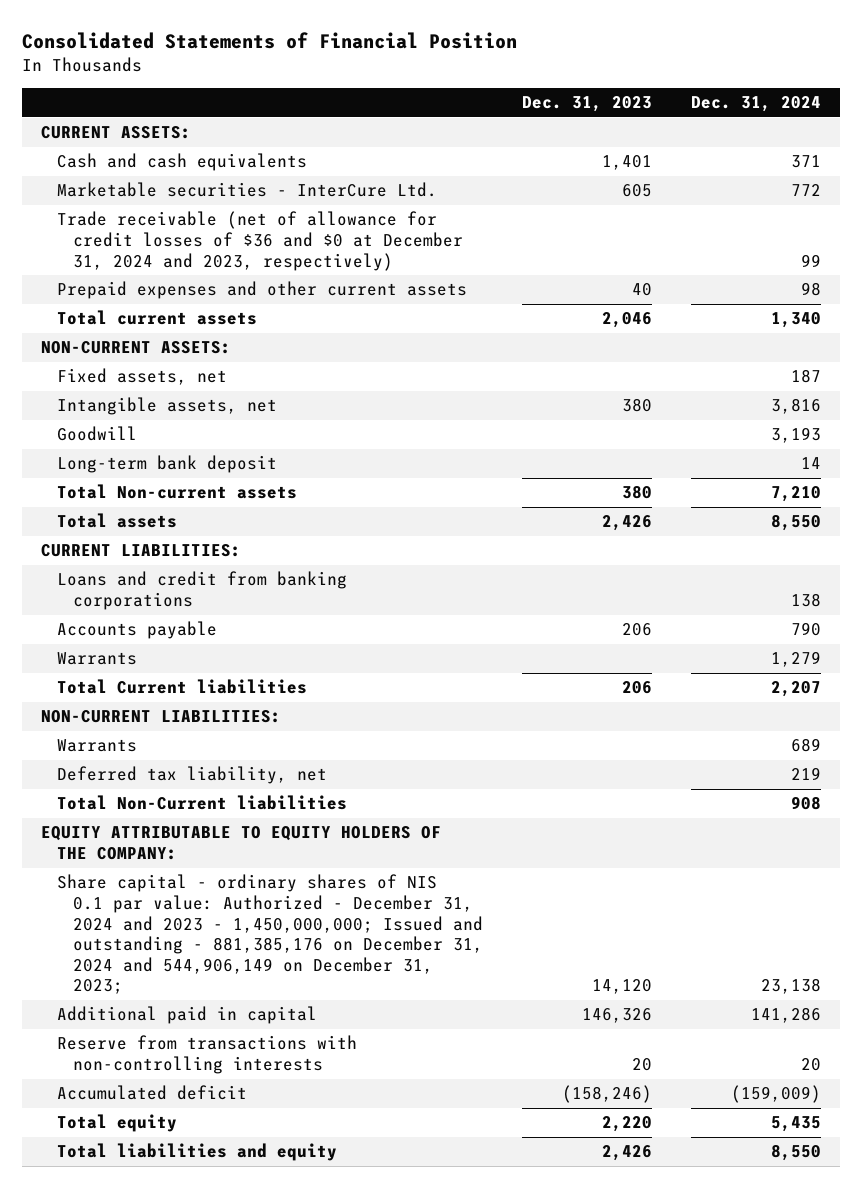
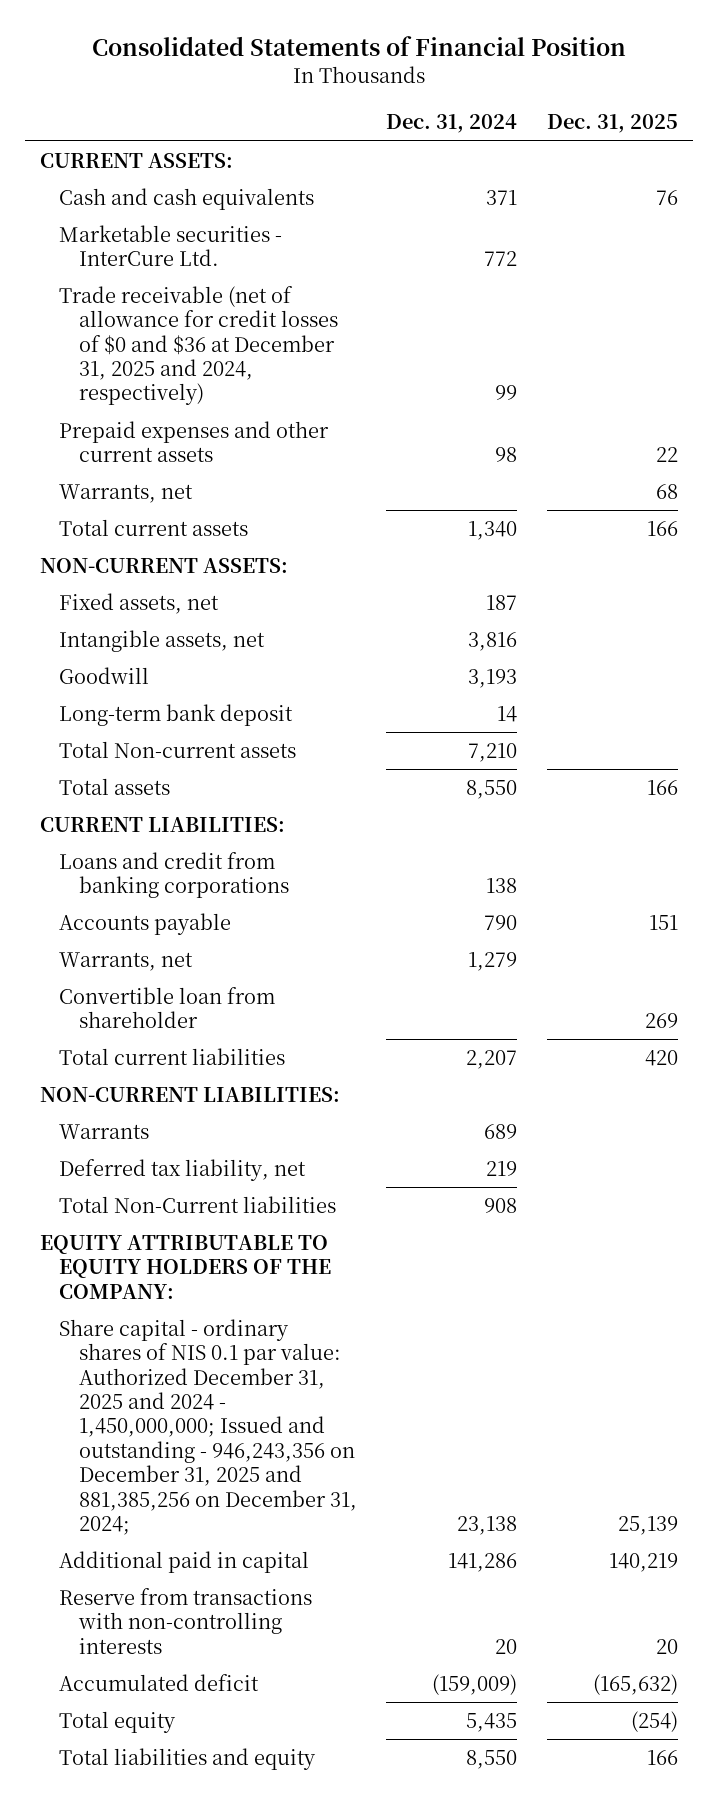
- | Dec. 31, 2023 | Dec. 31, 2024
+ | Dec. 31, 2024 | Dec. 31, 2025
- Trade receivable (net of allowance for credit losses of $36 and $0 at December 31, 2024 and 2023, respectively) | | 99
+ Trade receivable (net of allowance for credit losses of $0 and $36 at December 31, 2025 and 2024, respectively) | 99 |
+ Warrants, net | | 68
- Warrants | | 1,279
- Total Current liabilities | 206 | 2,207
+ Warrants, net | 1,279 |
+ Convertible loan from shareholder | | 269
+ Total current liabilities | 2,207 | 420
- Share capital - ordinary shares of NIS 0.1 par value: Authorized - December 31, 2024 and 2023 - 1,450,000,000; Issued and outstanding - 881,385,176 on December 31, 2024 and 544,906,149 on December 31, 2023; | 14,120 | 23,138
+ Share capital - ordinary shares of NIS 0.1 par value: Authorized December 31, 2025 and 2024 - 1,450,000,000; Issued and outstanding - 946,243,356 on December 31, 2025 and 881,385,256 on December 31, 2024; | 23,138 | 25,139

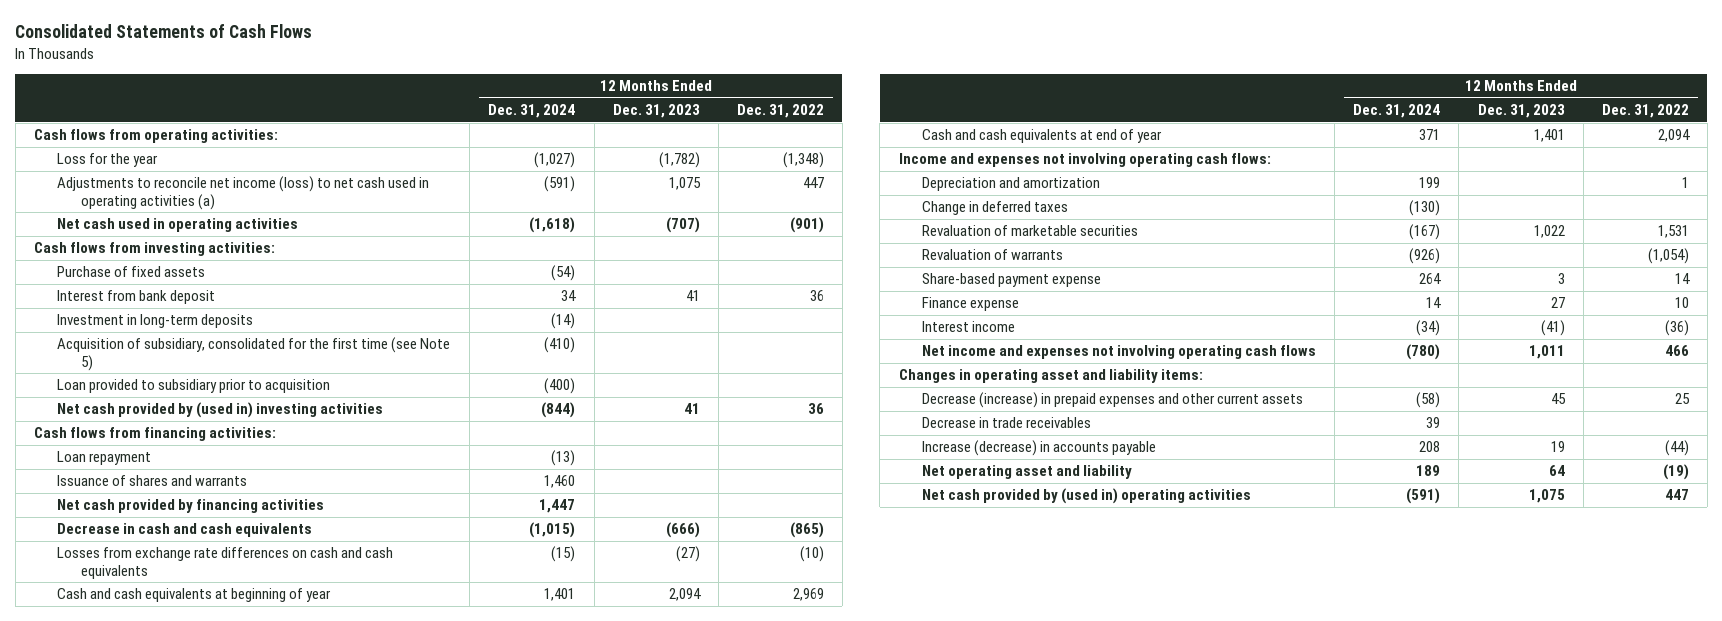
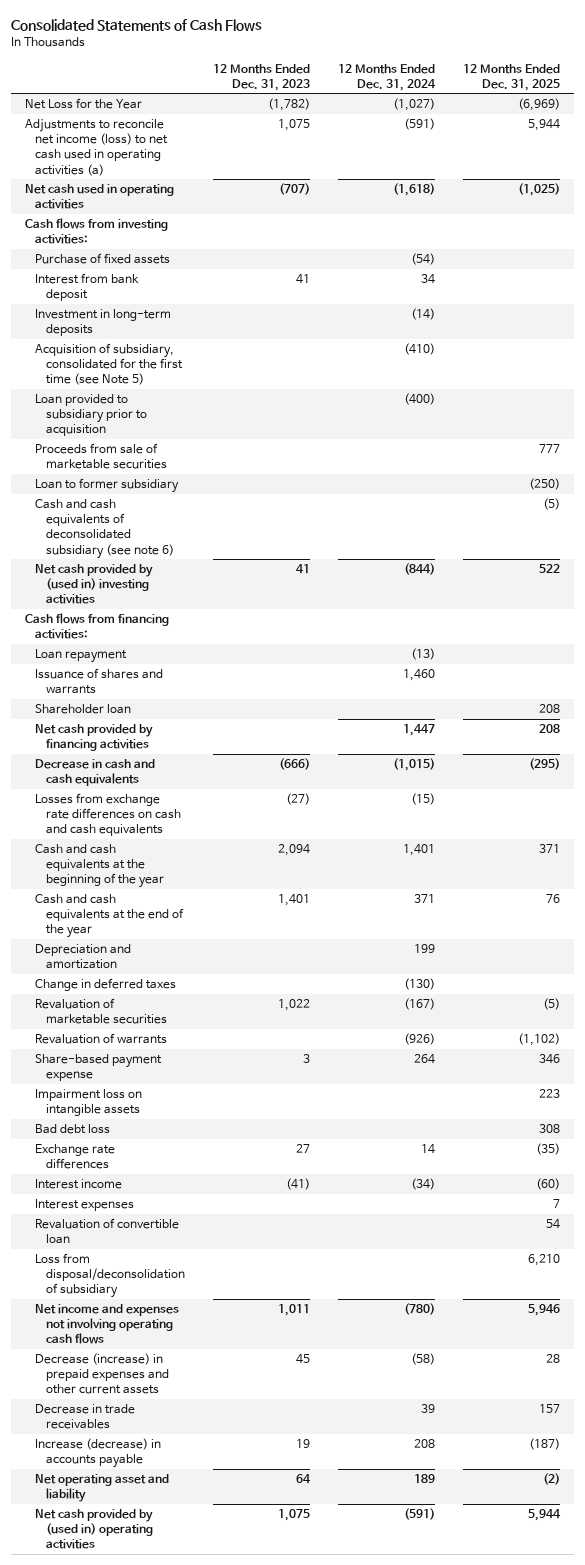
- | 12 Months Ended Dec. 31, 2024 | 12 Months Ended Dec. 31, 2023 | 12 Months Ended Dec. 31, 2022
+ | 12 Months Ended Dec. 31, 2023 | 12 Months Ended Dec. 31, 2024 | 12 Months Ended Dec. 31, 2025
- Cash flows from operating activities:
- Loss for the year | (1,027) | (1,782) | (1,348)
+ Net Loss for the Year | (1,782) | (1,027) | (6,969)
+ Proceeds from sale of marketable securities | | | 777
+ Loan to former subsidiary | | | (250)
+ Cash and cash equivalents of deconsolidated subsidiary (see note 6) | | | (5)
+ Shareholder loan | | | 208
- Cash and cash equivalents at beginning of year | 1,401 | 2,094 | 2,969
- Cash and cash equivalents at end of year | 371 | 1,401 | 2,094
- Income and expenses not involving operating cash flows:
+ Cash and cash equivalents at the beginning of the year | 2,094 | 1,401 | 371
+ Cash and cash equivalents at the end of the year | 1,401 | 371 | 76
- Finance expense | 14 | 27 | 10
+ Impairment loss on intangible assets | | | 223
+ Bad debt loss | | | 308
+ Exchange rate differences | 27 | 14 | (35)
+ Interest expenses | | | 7
+ Revaluation of convertible loan | | | 54
+ Loss from disposal/deconsolidation of subsidiary | | | 6,210
- Changes in operating asset and liability items:

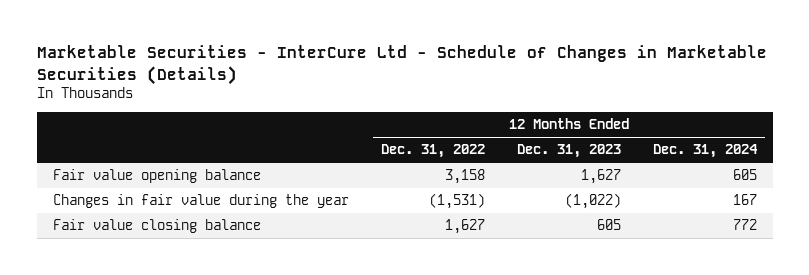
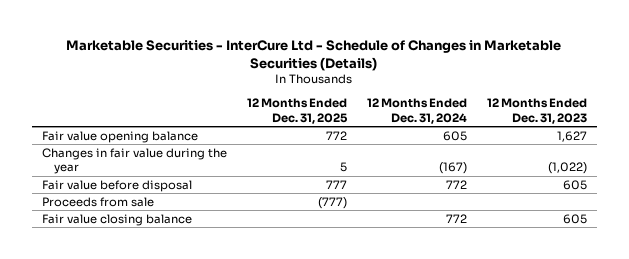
- | 12 Months Ended Dec. 31, 2022 | 12 Months Ended Dec. 31, 2023 | 12 Months Ended Dec. 31, 2024
+ | 12 Months Ended Dec. 31, 2025 | 12 Months Ended Dec. 31, 2024 | 12 Months Ended Dec. 31, 2023
- Changes in fair value during the year | (1,531) | (1,022) | 167
+ Changes in fair value during the year | 5 | (167) | (1,022)
+ Fair value before disposal | 777 | 772 | 605
+ Proceeds from sale | (777) | |

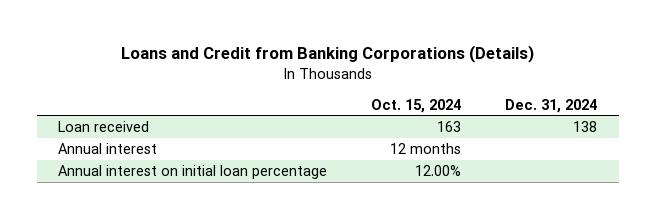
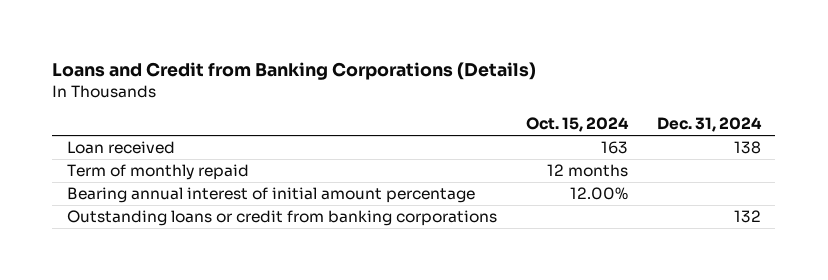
- Annual interest | 12 months |
- Annual interest on initial loan percentage | 12.00% |
+ Term of monthly repaid | 12 months |
+ Bearing annual interest of initial amount percentage | 12.00% |
+ Outstanding loans or credit from banking corporations | | 132

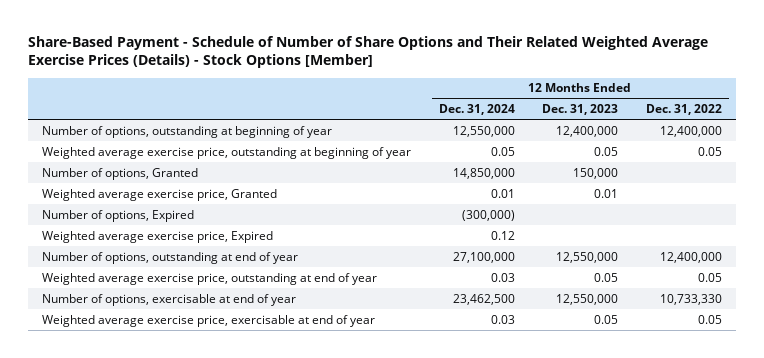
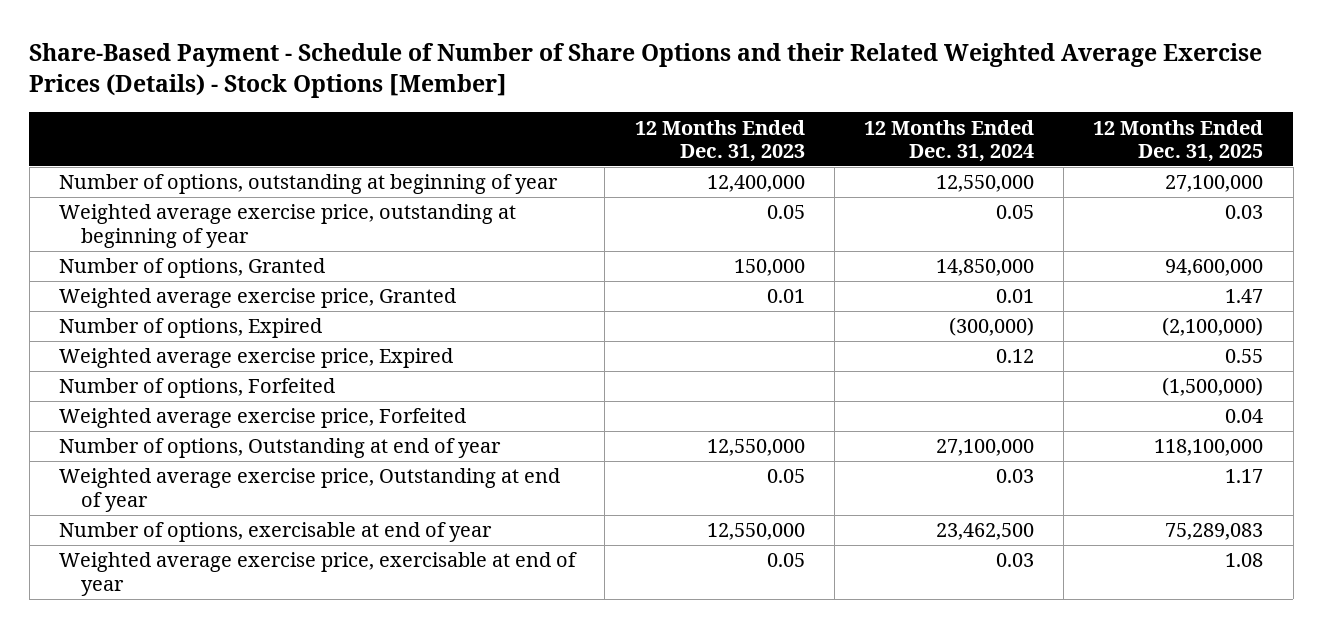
- Share-Based Payment - Schedule of Number of Share Options and Their Related Weighted Average Exercise Prices (Details) - Stock Options [Member]
+ Share-Based Payment - Schedule of Number of Share Options and their Related Weighted Average Exercise Prices (Details) - Stock Options [Member]
- | 12 Months Ended Dec. 31, 2024 | 12 Months Ended Dec. 31, 2023 | 12 Months Ended Dec. 31, 2022
+ | 12 Months Ended Dec. 31, 2023 | 12 Months Ended Dec. 31, 2024 | 12 Months Ended Dec. 31, 2025
- Number of options, outstanding at end of year | 27,100,000 | 12,550,000 | 12,400,000
- Weighted average exercise price, outstanding at end of year | 0.03 | 0.05 | 0.05
+ Number of options, Forfeited | | | (1,500,000)
+ Weighted average exercise price, Forfeited | | | 0.04
+ Number of options, Outstanding at end of year | 12,550,000 | 27,100,000 | 118,100,000
+ Weighted average exercise price, Outstanding at end of year | 0.05 | 0.03 | 1.17

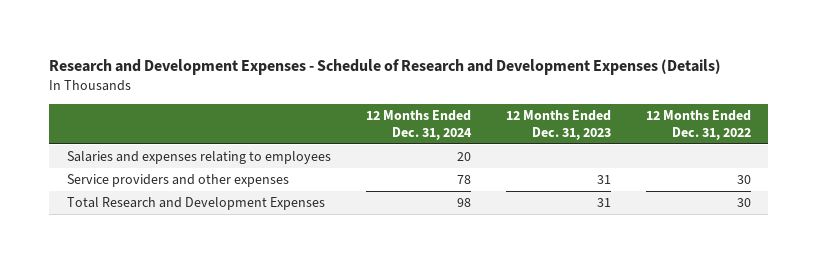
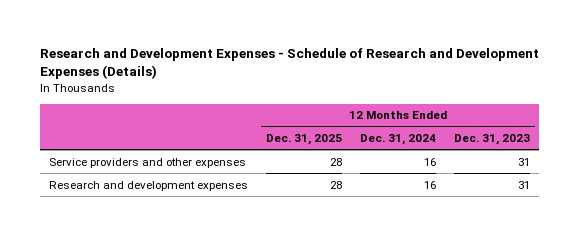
- | 12 Months Ended Dec. 31, 2024 | 12 Months Ended Dec. 31, 2023 | 12 Months Ended Dec. 31, 2022
+ | 12 Months Ended Dec. 31, 2025 | 12 Months Ended Dec. 31, 2024 | 12 Months Ended Dec. 31, 2023
- Salaries and expenses relating to employees | 20 | |
- Service providers and other expenses | 78 | 31 | 30
- Total Research and Development Expenses | 98 | 31 | 30
+ Service providers and other expenses | 28 | 16 | 31
+ Research and development expenses | 28 | 16 | 31

